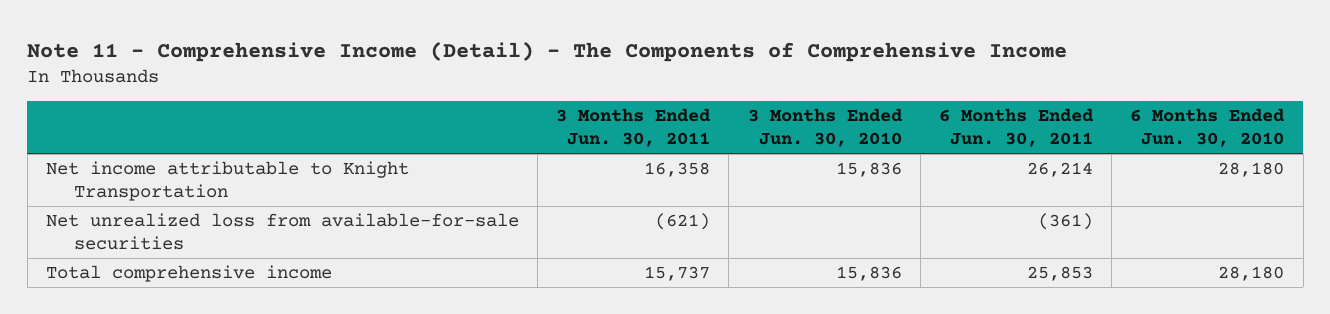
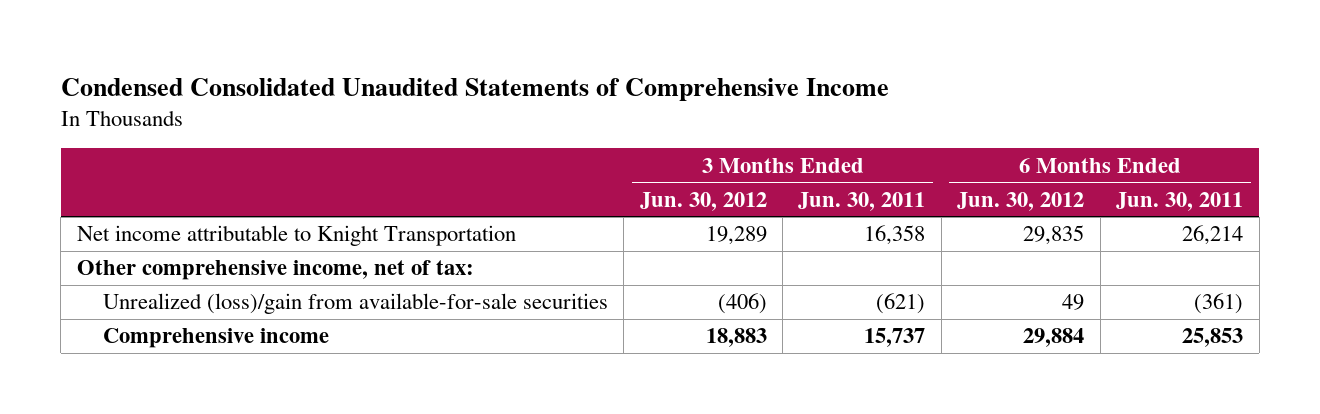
- Note 11 - Comprehensive Income (Detail) - The Components of Comprehensive Income
+ Condensed Consolidated Unaudited Statements of Comprehensive Income
- | 3 Months Ended Jun. 30, 2011 | 3 Months Ended Jun. 30, 2010 | 6 Months Ended Jun. 30, 2011 | 6 Months Ended Jun. 30, 2010
+ | 3 Months Ended Jun. 30, 2012 | 3 Months Ended Jun. 30, 2011 | 6 Months Ended Jun. 30, 2012 | 6 Months Ended Jun. 30, 2011
- Net unrealized loss from available-for-sale securities | (621) | | (361) |
- Total comprehensive income | 15,737 | 15,836 | 25,853 | 28,180
+ Other comprehensive income, net of tax:
+ Unrealized (loss)/gain from available-for-sale securities | (406) | (621) | 49 | (361)
+ Comprehensive income | 18,883 | 15,737 | 29,884 | 25,853

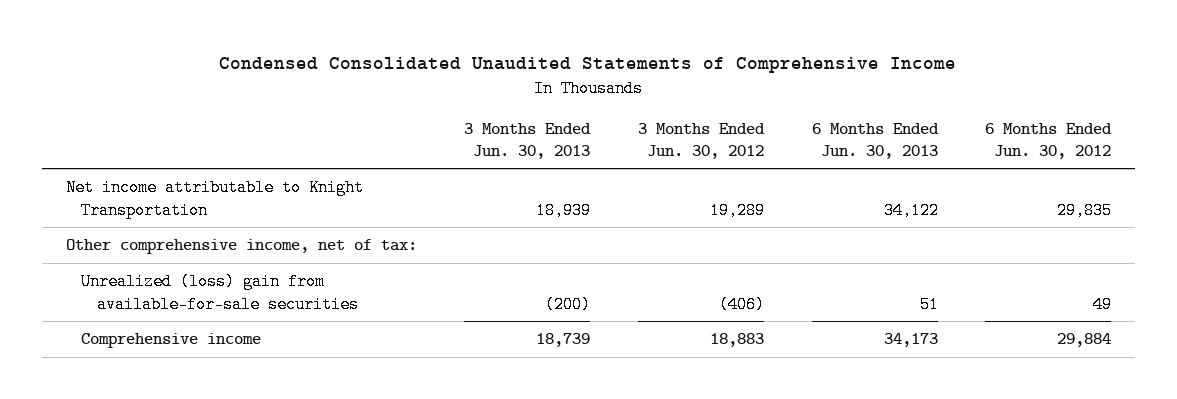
- | 3 Months Ended Jun. 30, 2012 | 3 Months Ended Jun. 30, 2011 | 6 Months Ended Jun. 30, 2012 | 6 Months Ended Jun. 30, 2011
+ | 3 Months Ended Jun. 30, 2013 | 3 Months Ended Jun. 30, 2012 | 6 Months Ended Jun. 30, 2013 | 6 Months Ended Jun. 30, 2012
- Unrealized (loss)/gain from available-for-sale securities | (406) | (621) | 49 | (361)
+ Unrealized (loss) gain from available-for-sale securities | (200) | (406) | 51 | 49

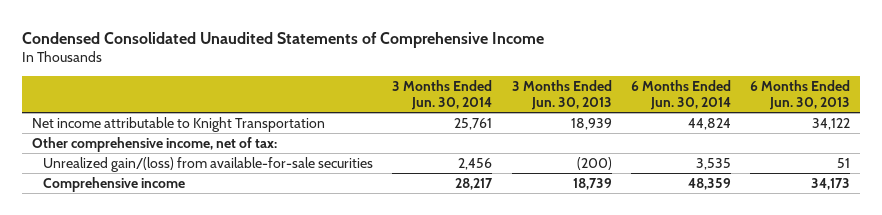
- | 3 Months Ended Jun. 30, 2013 | 3 Months Ended Jun. 30, 2012 | 6 Months Ended Jun. 30, 2013 | 6 Months Ended Jun. 30, 2012
+ | 3 Months Ended Jun. 30, 2014 | 3 Months Ended Jun. 30, 2013 | 6 Months Ended Jun. 30, 2014 | 6 Months Ended Jun. 30, 2013
- Unrealized (loss) gain from available-for-sale securities | (200) | (406) | 51 | 49
+ Unrealized gain/(loss) from available-for-sale securities | 2,456 | (200) | 3,535 | 51

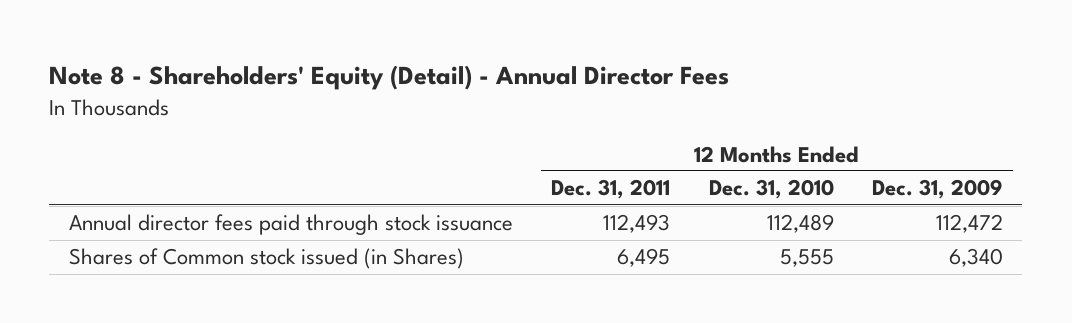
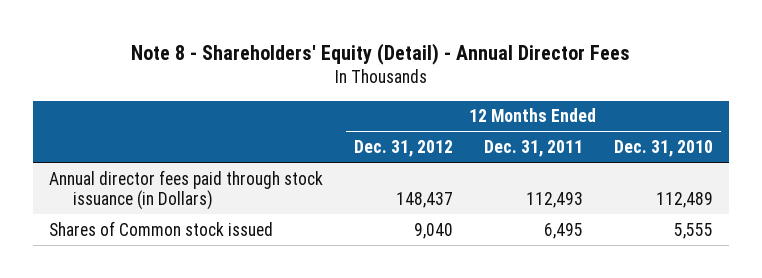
- | 12 Months Ended Dec. 31, 2011 | 12 Months Ended Dec. 31, 2010 | 12 Months Ended Dec. 31, 2009
+ | 12 Months Ended Dec. 31, 2012 | 12 Months Ended Dec. 31, 2011 | 12 Months Ended Dec. 31, 2010
- Annual director fees paid through stock issuance | 112,493 | 112,489 | 112,472
- Shares of Common stock issued (in Shares) | 6,495 | 5,555 | 6,340
+ Annual director fees paid through stock issuance (in Dollars) | 148,437 | 112,493 | 112,489
+ Shares of Common stock issued | 9,040 | 6,495 | 5,555

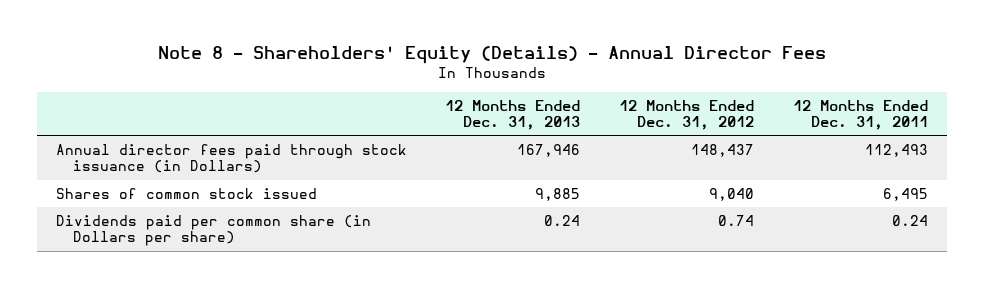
- Note 8 - Shareholders' Equity (Detail) - Annual Director Fees
+ Note 8 - Shareholders' Equity (Details) - Annual Director Fees
- | 12 Months Ended Dec. 31, 2012 | 12 Months Ended Dec. 31, 2011 | 12 Months Ended Dec. 31, 2010
+ | 12 Months Ended Dec. 31, 2013 | 12 Months Ended Dec. 31, 2012 | 12 Months Ended Dec. 31, 2011
- Shares of Common stock issued | 9,040 | 6,495 | 5,555
+ Shares of common stock issued | 9,885 | 9,040 | 6,495
+ Dividends paid per common share (in Dollars per share) | 0.24 | 0.74 | 0.24

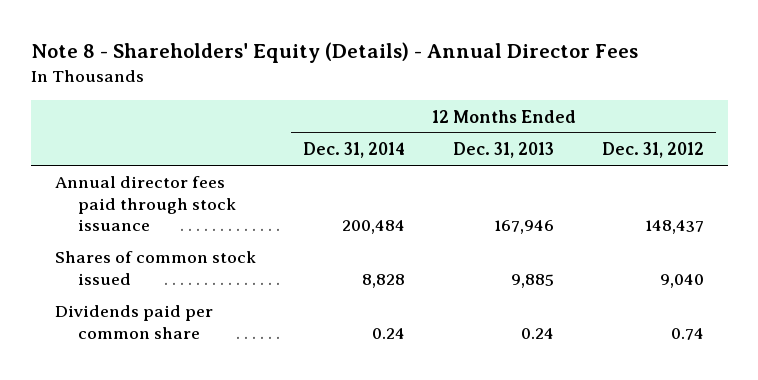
- | 12 Months Ended Dec. 31, 2013 | 12 Months Ended Dec. 31, 2012 | 12 Months Ended Dec. 31, 2011
+ | 12 Months Ended Dec. 31, 2014 | 12 Months Ended Dec. 31, 2013 | 12 Months Ended Dec. 31, 2012
- Annual director fees paid through stock issuance (in Dollars) | 167,946 | 148,437 | 112,493
+ Annual director fees paid through stock issuance | 200,484 | 167,946 | 148,437
- Dividends paid per common share (in Dollars per share) | 0.24 | 0.74 | 0.24
+ Dividends paid per common share | 0.24 | 0.24 | 0.74

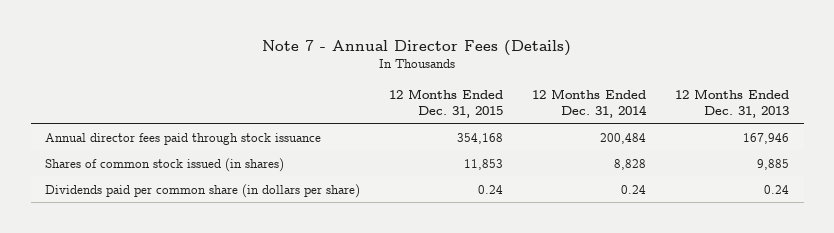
- Note 8 - Shareholders' Equity (Details) - Annual Director Fees
+ Note 7 - Annual Director Fees (Details)
- | 12 Months Ended Dec. 31, 2014 | 12 Months Ended Dec. 31, 2013 | 12 Months Ended Dec. 31, 2012
+ | 12 Months Ended Dec. 31, 2015 | 12 Months Ended Dec. 31, 2014 | 12 Months Ended Dec. 31, 2013
- Shares of common stock issued | 8,828 | 9,885 | 9,040
- Dividends paid per common share | 0.24 | 0.24 | 0.74
+ Shares of common stock issued (in shares) | 11,853 | 8,828 | 9,885
+ Dividends paid per common share (in dollars per share) | 0.24 | 0.24 | 0.24

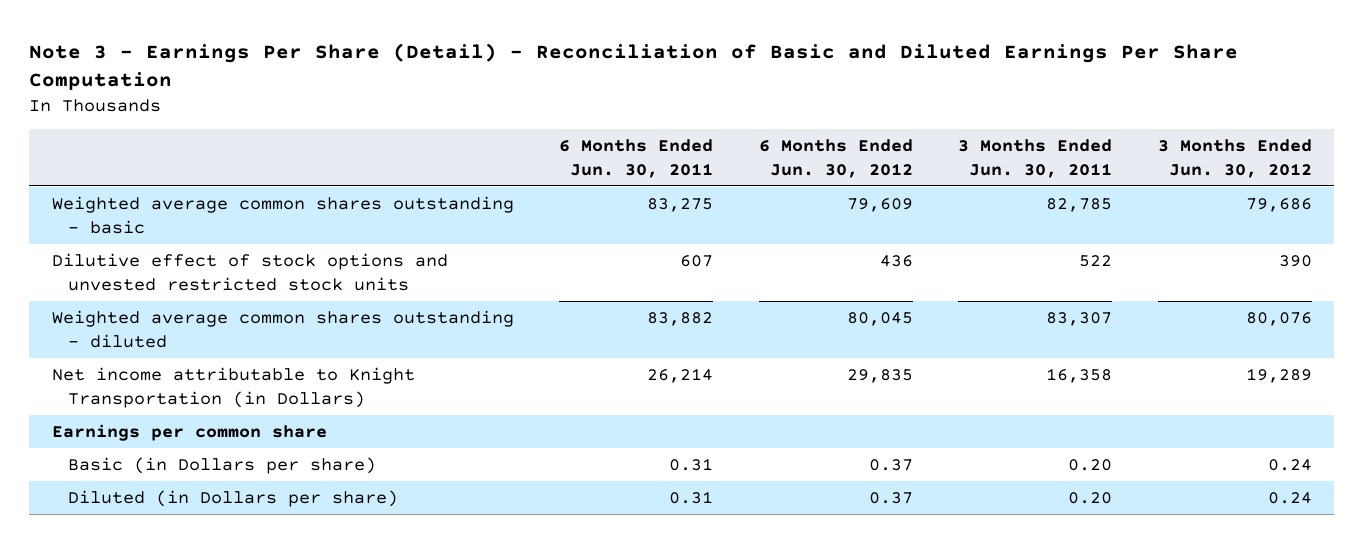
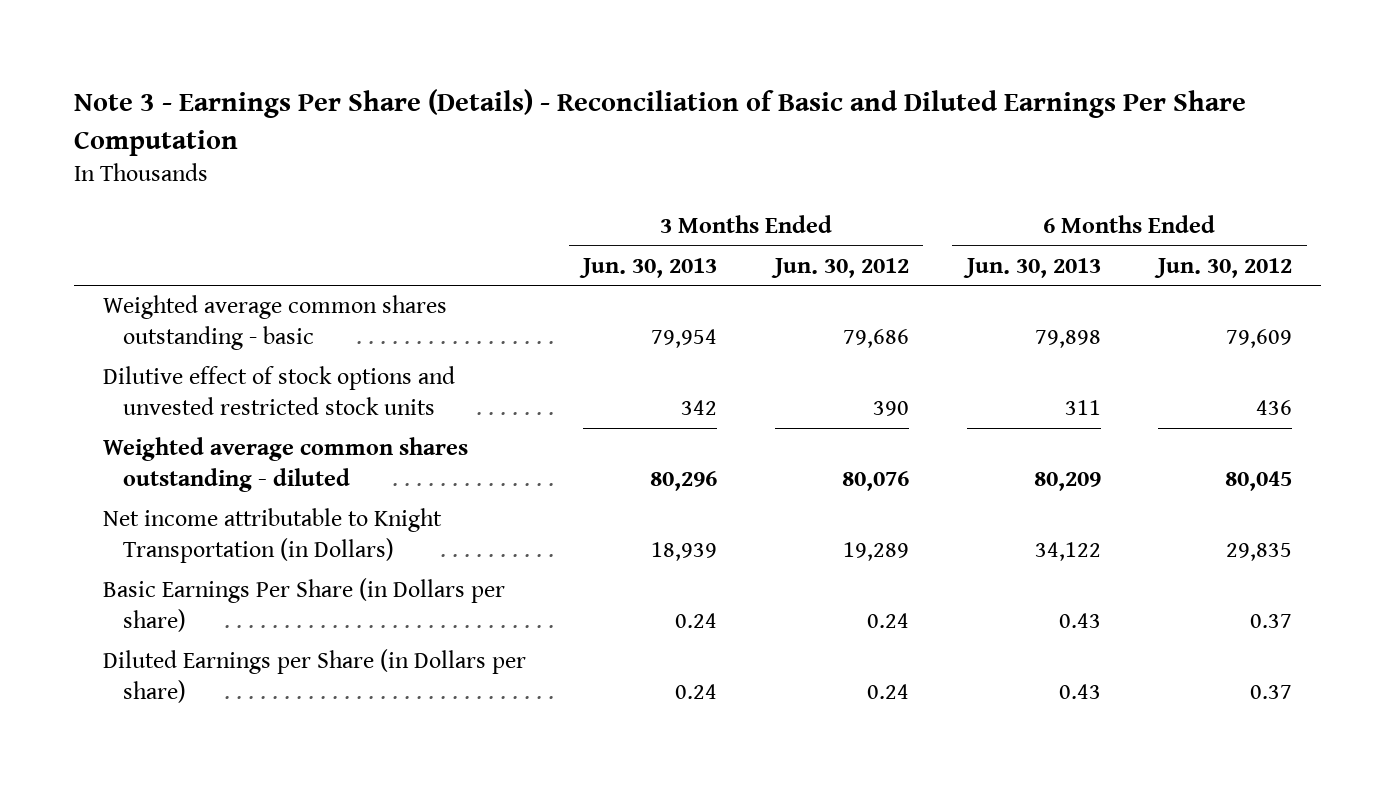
- Note 3 - Earnings Per Share (Detail) - Reconciliation of Basic and Diluted Earnings Per Share Computation
+ Note 3 - Earnings Per Share (Details) - Reconciliation of Basic and Diluted Earnings Per Share Computation
- | 6 Months Ended Jun. 30, 2011 | 6 Months Ended Jun. 30, 2012 | 3 Months Ended Jun. 30, 2011 | 3 Months Ended Jun. 30, 2012
+ | 3 Months Ended Jun. 30, 2013 | 3 Months Ended Jun. 30, 2012 | 6 Months Ended Jun. 30, 2013 | 6 Months Ended Jun. 30, 2012
- Earnings per common share
- Basic (in Dollars per share) | 0.31 | 0.37 | 0.20 | 0.24
- Diluted (in Dollars per share) | 0.31 | 0.37 | 0.20 | 0.24
+ Basic Earnings Per Share (in Dollars per share) | 0.24 | 0.24 | 0.43 | 0.37
+ Diluted Earnings per Share (in Dollars per share) | 0.24 | 0.24 | 0.43 | 0.37

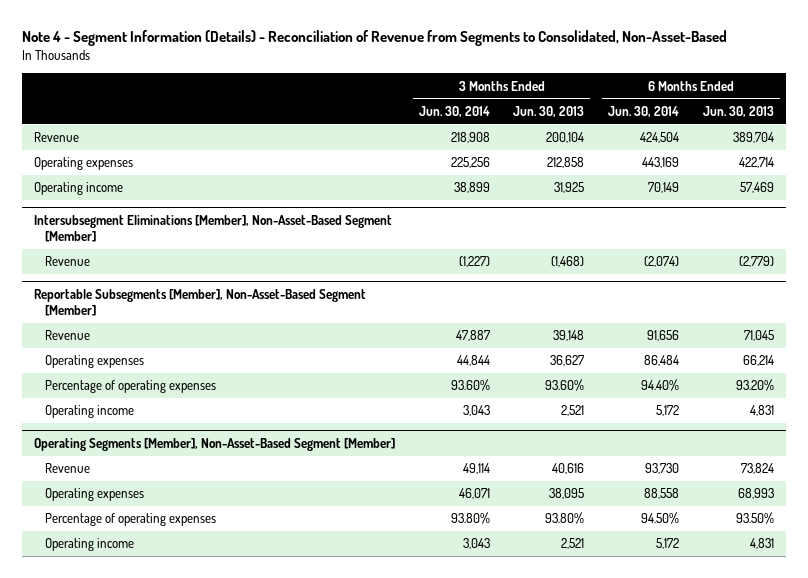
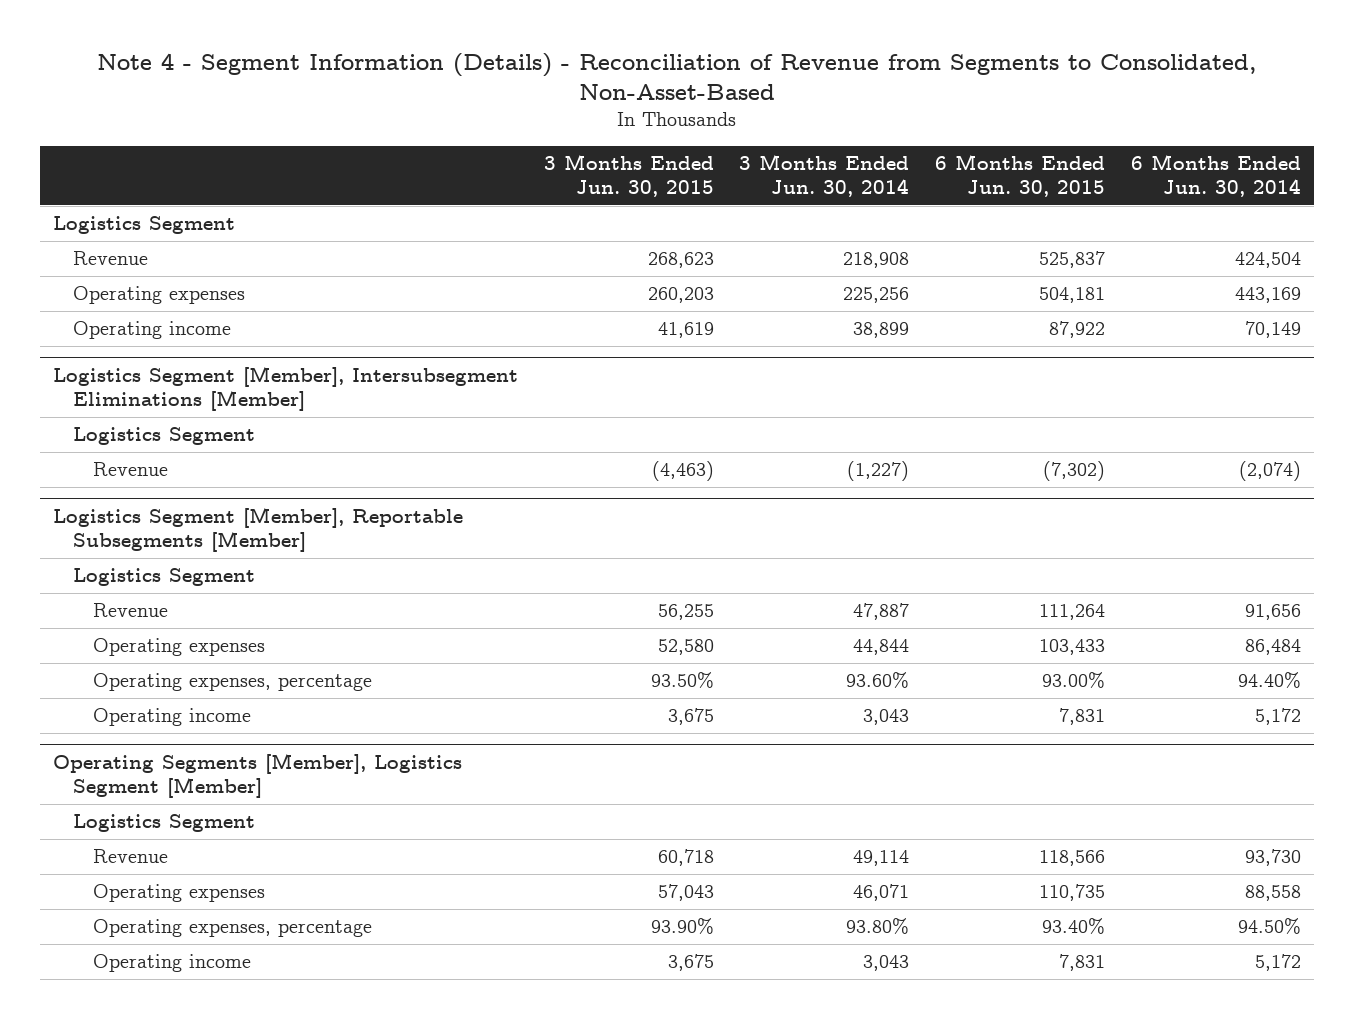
- | 3 Months Ended Jun. 30, 2014 | 3 Months Ended Jun. 30, 2013 | 6 Months Ended Jun. 30, 2014 | 6 Months Ended Jun. 30, 2013
+ | 3 Months Ended Jun. 30, 2015 | 3 Months Ended Jun. 30, 2014 | 6 Months Ended Jun. 30, 2015 | 6 Months Ended Jun. 30, 2014
+ Logistics Segment
- Intersubsegment Eliminations [Member], Non-Asset-Based Segment [Member]
+ Logistics Segment [Member], Intersubsegment Eliminations [Member]
+ Logistics Segment
- Reportable Subsegments [Member], Non-Asset-Based Segment [Member]
+ Logistics Segment [Member], Reportable Subsegments [Member]
+ Logistics Segment
- Percentage of operating expenses | 93.60% | 93.60% | 94.40% | 93.20%
+ Operating expenses, percentage | 93.50% | 93.60% | 93.00% | 94.40%
- Operating Segments [Member], Non-Asset-Based Segment [Member]
+ Operating Segments [Member], Logistics Segment [Member]
+ Logistics Segment
- Percentage of operating expenses | 93.80% | 93.80% | 94.50% | 93.50%
+ Operating expenses, percentage | 93.90% | 93.80% | 93.40% | 94.50%

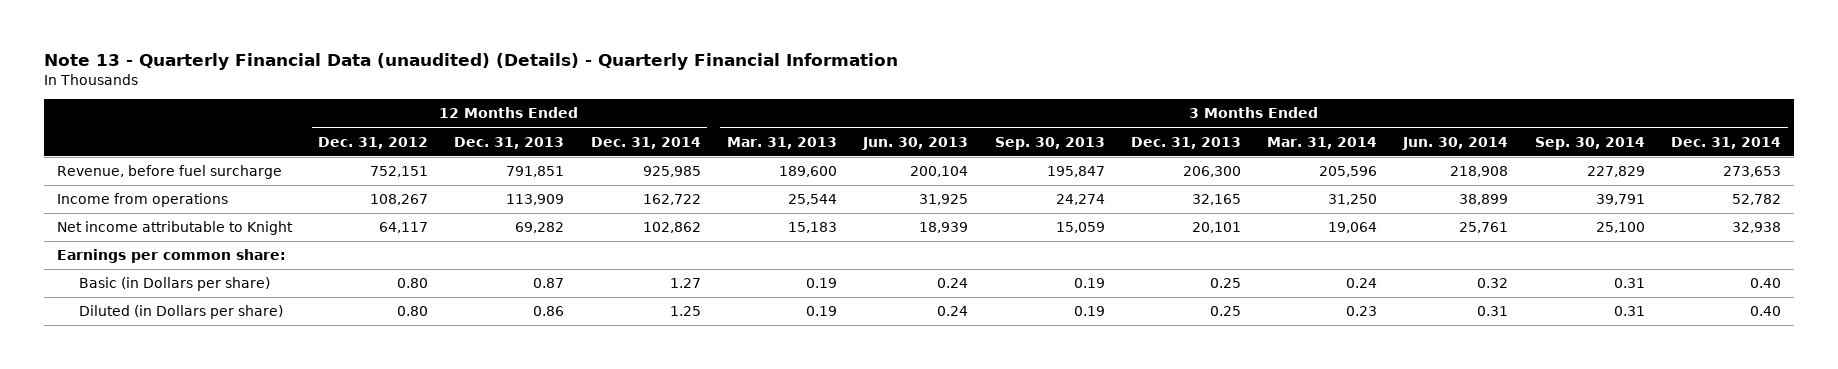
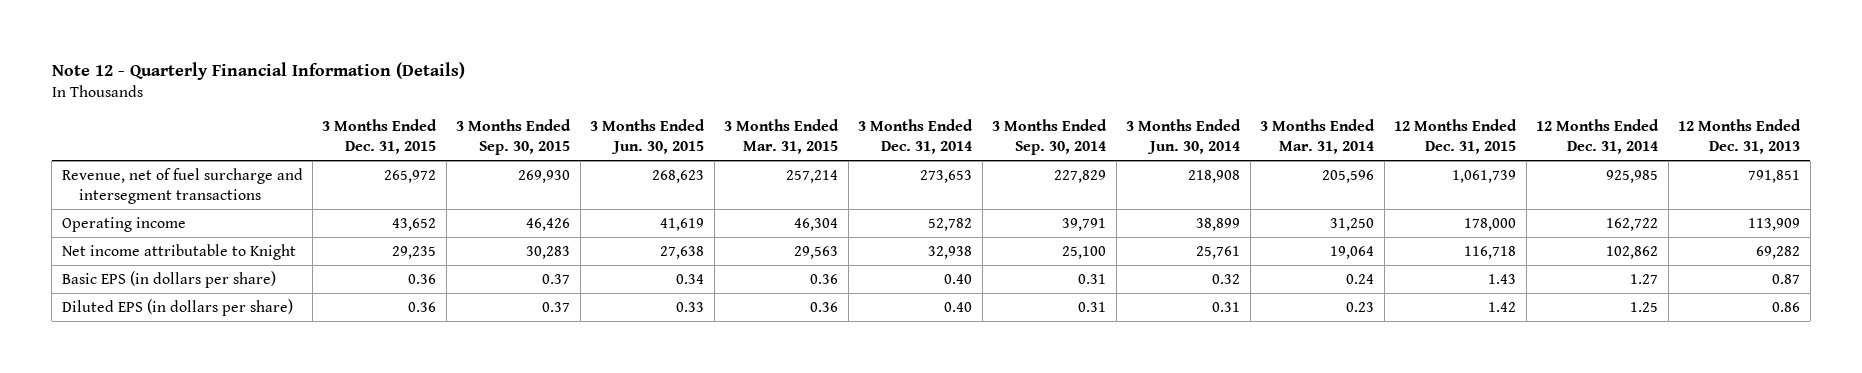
- Note 13 - Quarterly Financial Data (unaudited) (Details) - Quarterly Financial Information
+ Note 12 - Quarterly Financial Information (Details)
- | 12 Months Ended Dec. 31, 2012 | 12 Months Ended Dec. 31, 2013 | 12 Months Ended Dec. 31, 2014 | 3 Months Ended Mar. 31, 2013 | 3 Months Ended Jun. 30, 2013 | 3 Months Ended Sep. 30, 2013 | 3 Months Ended Dec. 31, 2013 | 3 Months Ended Mar. 31, 2014 | 3 Months Ended Jun. 30, 2014 | 3 Months Ended Sep. 30, 2014 | 3 Months Ended Dec. 31, 2014
+ | 3 Months Ended Dec. 31, 2015 | 3 Months Ended Sep. 30, 2015 | 3 Months Ended Jun. 30, 2015 | 3 Months Ended Mar. 31, 2015 | 3 Months Ended Dec. 31, 2014 | 3 Months Ended Sep. 30, 2014 | 3 Months Ended Jun. 30, 2014 | 3 Months Ended Mar. 31, 2014 | 12 Months Ended Dec. 31, 2015 | 12 Months Ended Dec. 31, 2014 | 12 Months Ended Dec. 31, 2013
- Revenue, before fuel surcharge | 752,151 | 791,851 | 925,985 | 189,600 | 200,104 | 195,847 | 206,300 | 205,596 | 218,908 | 227,829 | 273,653
- Income from operations | 108,267 | 113,909 | 162,722 | 25,544 | 31,925 | 24,274 | 32,165 | 31,250 | 38,899 | 39,791 | 52,782
+ Revenue, net of fuel surcharge and intersegment transactions | 265,972 | 269,930 | 268,623 | 257,214 | 273,653 | 227,829 | 218,908 | 205,596 | 1,061,739 | 925,985 | 791,851
+ Operating income | 43,652 | 46,426 | 41,619 | 46,304 | 52,782 | 39,791 | 38,899 | 31,250 | 178,000 | 162,722 | 113,909
- Earnings per common share:
- Basic (in Dollars per share) | 0.80 | 0.87 | 1.27 | 0.19 | 0.24 | 0.19 | 0.25 | 0.24 | 0.32 | 0.31 | 0.40
- Diluted (in Dollars per share) | 0.80 | 0.86 | 1.25 | 0.19 | 0.24 | 0.19 | 0.25 | 0.23 | 0.31 | 0.31 | 0.40
+ Basic EPS (in dollars per share) | 0.36 | 0.37 | 0.34 | 0.36 | 0.40 | 0.31 | 0.32 | 0.24 | 1.43 | 1.27 | 0.87
+ Diluted EPS (in dollars per share) | 0.36 | 0.37 | 0.33 | 0.36 | 0.40 | 0.31 | 0.31 | 0.23 | 1.42 | 1.25 | 0.86

